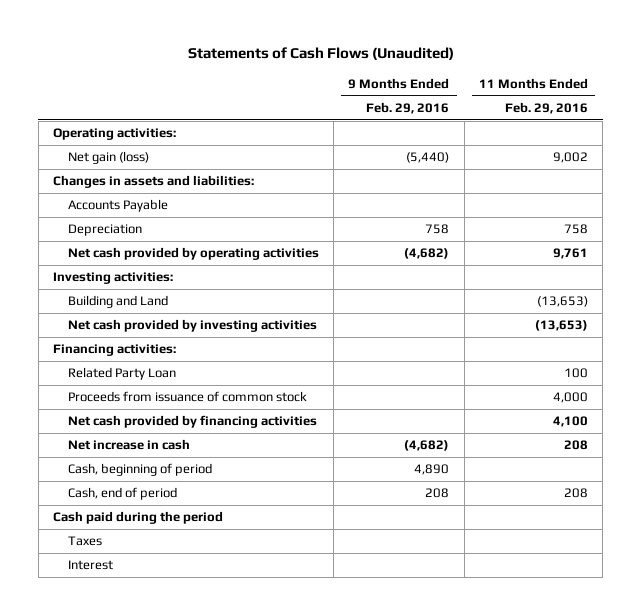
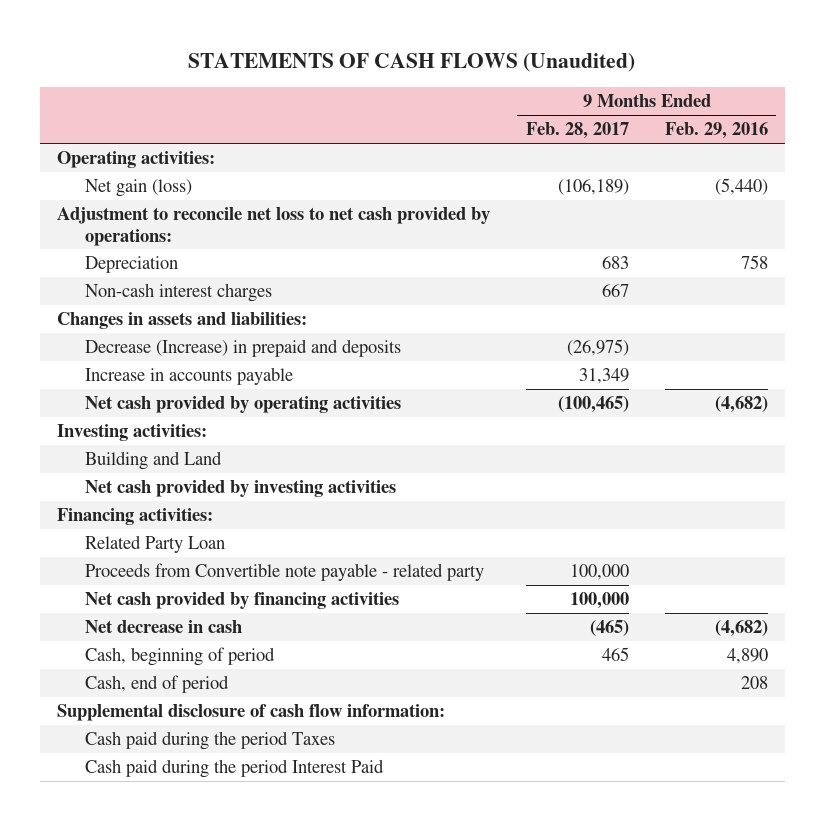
- Statements of Cash Flows (Unaudited)
+ STATEMENTS OF CASH FLOWS (Unaudited)
- | 9 Months Ended Feb. 29, 2016 | 11 Months Ended Feb. 29, 2016
+ | 9 Months Ended Feb. 28, 2017 | 9 Months Ended Feb. 29, 2016
- Accounts Payable
+ Adjustment to reconcile net loss to net cash provided by operations:
+ Non-cash interest charges | 667 |
moved down: Changes in assets and liabilities:
+ Decrease (Increase) in prepaid and deposits | (26,975) |
+ Increase in accounts payable | 31,349 |
- Proceeds from issuance of common stock | | 4,000
+ Proceeds from Convertible note payable - related party | 100,000 |
- Net increase in cash | (4,682) | 208
+ Net decrease in cash | (465) | (4,682)
- Cash paid during the period
- Taxes
- Interest
+ Supplemental disclosure of cash flow information:
+ Cash paid during the period Taxes
+ Cash paid during the period Interest Paid

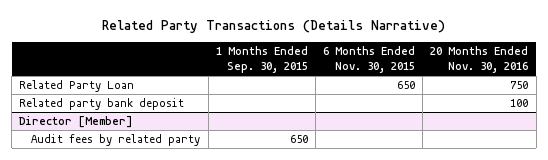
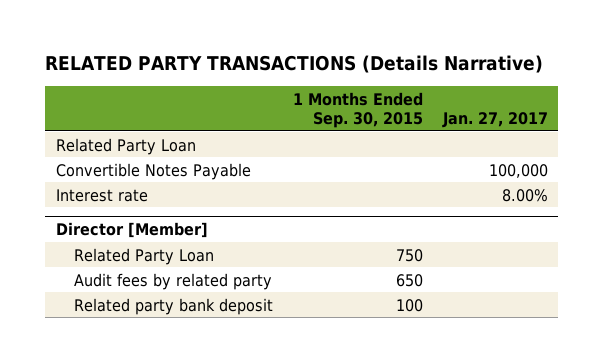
- Related Party Transactions (Details Narrative)
+ RELATED PARTY TRANSACTIONS (Details Narrative)
- | 1 Months Ended Sep. 30, 2015 | 6 Months Ended Nov. 30, 2015 | 20 Months Ended Nov. 30, 2016
+ | 1 Months Ended Sep. 30, 2015 | Jan. 27, 2017
- Related party bank deposit | | | 100
+ Convertible Notes Payable | | 100,000
+ Interest rate | | 8.00%
@ Director [Member]
+ Related Party Loan | 750 |
+ Related party bank deposit | 100 |

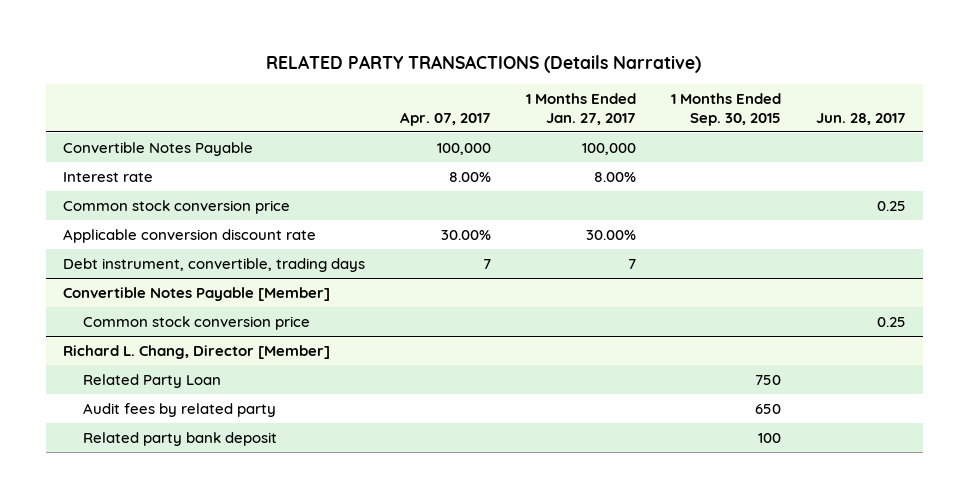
- | 1 Months Ended Sep. 30, 2015 | Jan. 27, 2017
+ | Apr. 07, 2017 | 1 Months Ended Jan. 27, 2017 | 1 Months Ended Sep. 30, 2015 | Jun. 28, 2017
- Related Party Loan
- Director [Member]
+ Common stock conversion price | | | | 0.25
+ Applicable conversion discount rate | 30.00% | 30.00% | |
+ Debt instrument, convertible, trading days | 7 | 7 | |
+ Convertible Notes Payable [Member]
+ Common stock conversion price | | | | 0.25
+ Richard L. Chang, Director [Member]

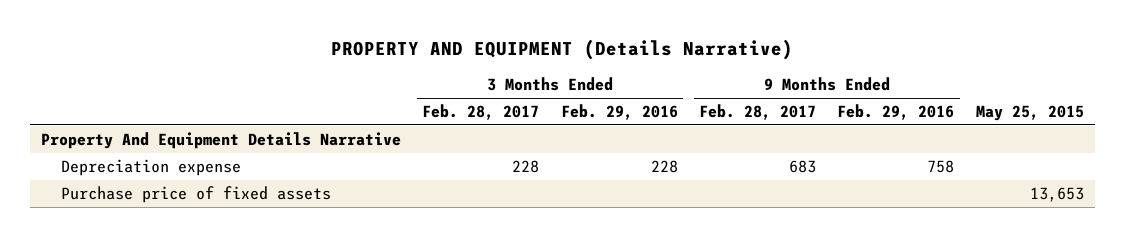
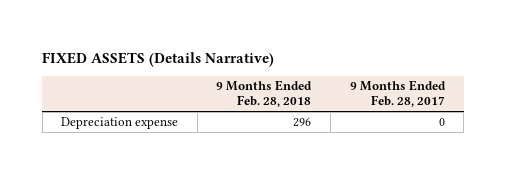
- PROPERTY AND EQUIPMENT (Details Narrative)
+ FIXED ASSETS (Details Narrative)
- | 3 Months Ended Feb. 28, 2017 | 3 Months Ended Feb. 29, 2016 | 9 Months Ended Feb. 28, 2017 | 9 Months Ended Feb. 29, 2016 | May 25, 2015
+ | 9 Months Ended Feb. 28, 2018 | 9 Months Ended Feb. 28, 2017
- Property And Equipment Details Narrative
- Depreciation expense | 228 | 228 | 683 | 758 |
- Purchase price of fixed assets | | | | | 13,653
+ Depreciation expense | 296 | 0

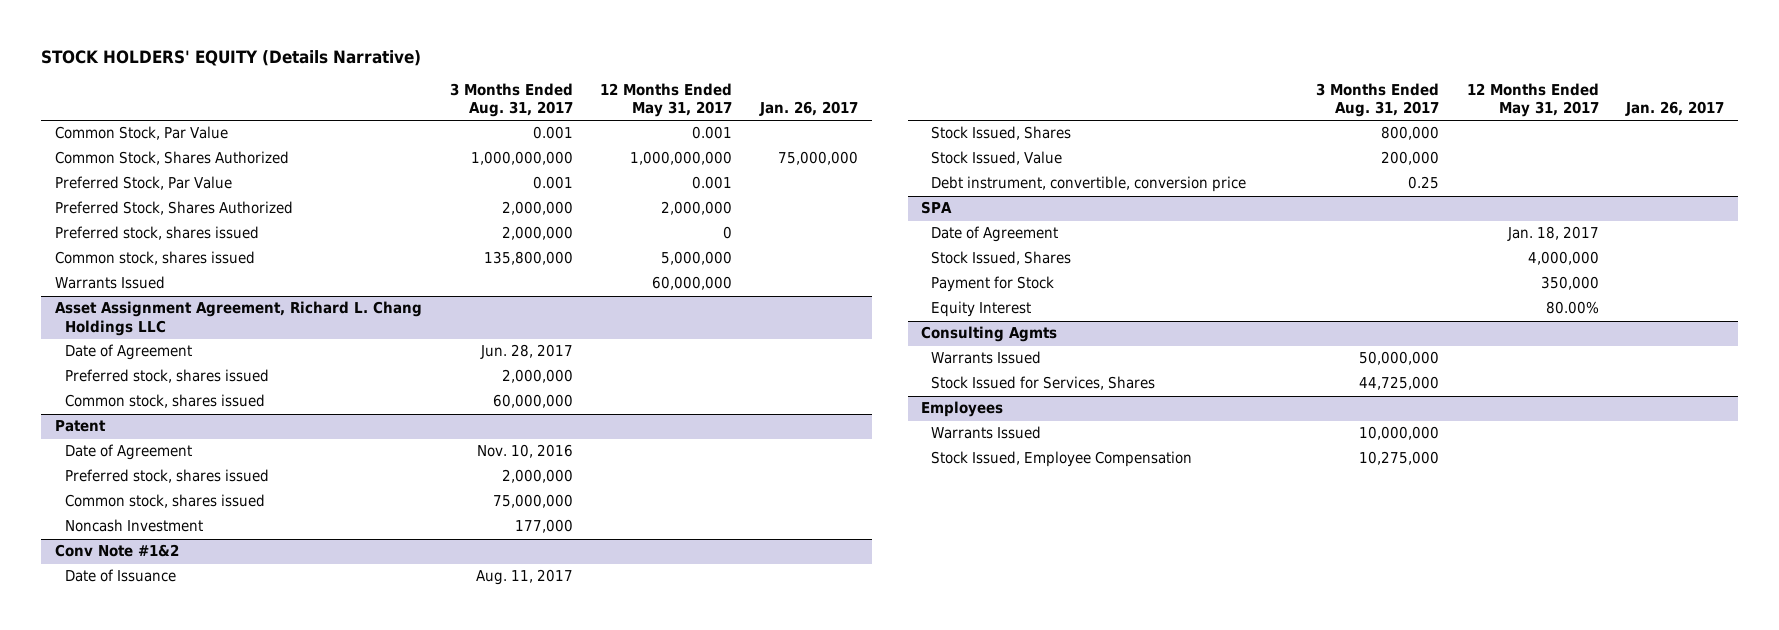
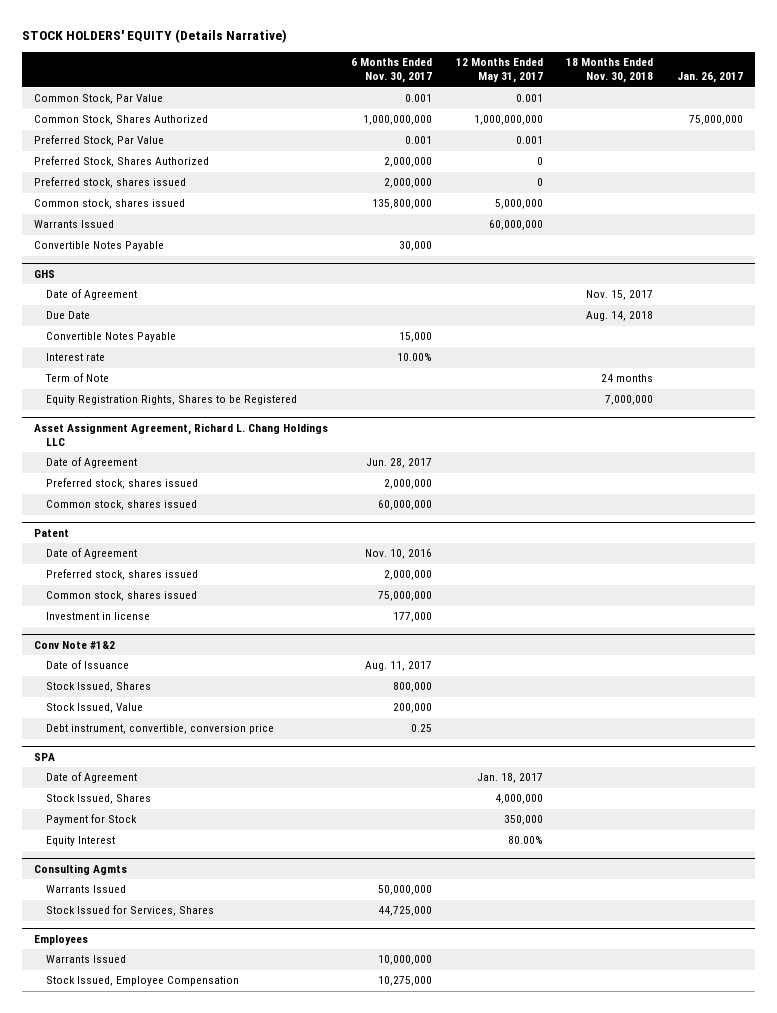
- | 3 Months Ended Aug. 31, 2017 | 12 Months Ended May 31, 2017 | Jan. 26, 2017
+ | 6 Months Ended Nov. 30, 2017 | 12 Months Ended May 31, 2017 | 18 Months Ended Nov. 30, 2018 | Jan. 26, 2017
- Preferred Stock, Shares Authorized | 2,000,000 | 2,000,000 |
+ Preferred Stock, Shares Authorized | 2,000,000 | 0 | |
+ Convertible Notes Payable | 30,000 | | |
+ GHS
+ Date of Agreement | | | Nov. 15, 2017 |
+ Due Date | | | Aug. 14, 2018 |
+ Convertible Notes Payable | 15,000 | | |
+ Interest rate | 10.00% | | |
+ Term of Note | | | 24 months |
+ Equity Registration Rights, Shares to be Registered | | | 7,000,000 |
@ Patent
- Noncash Investment | 177,000 | |
+ Investment in license | 177,000 | | |

